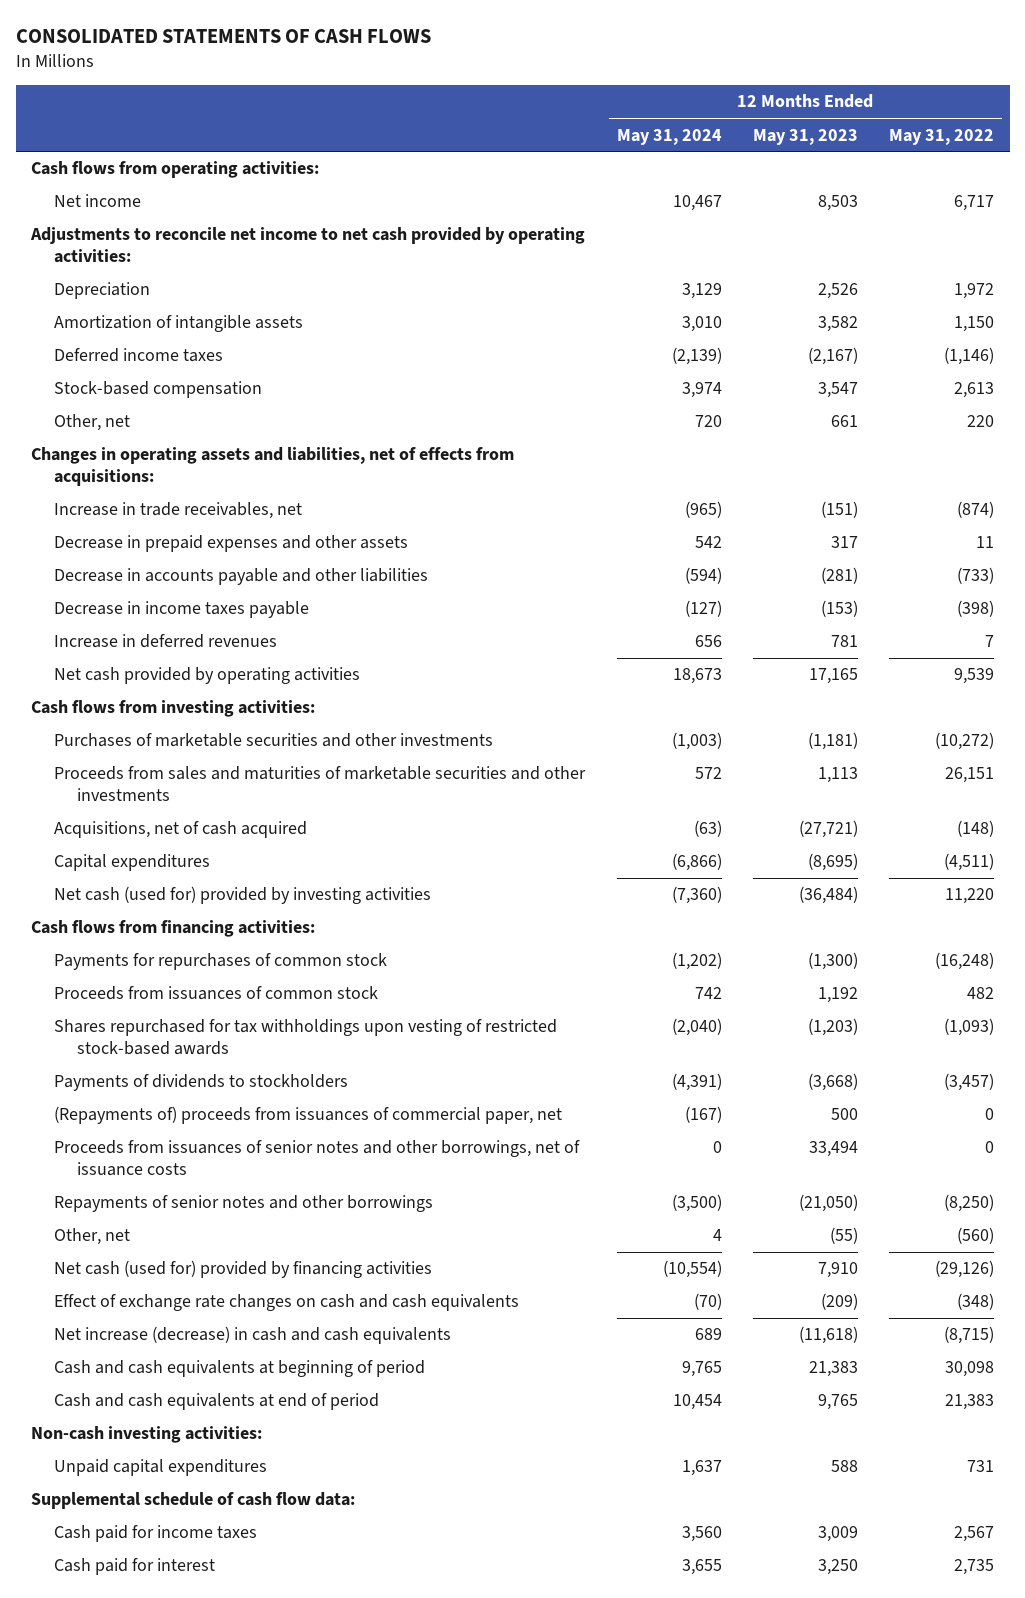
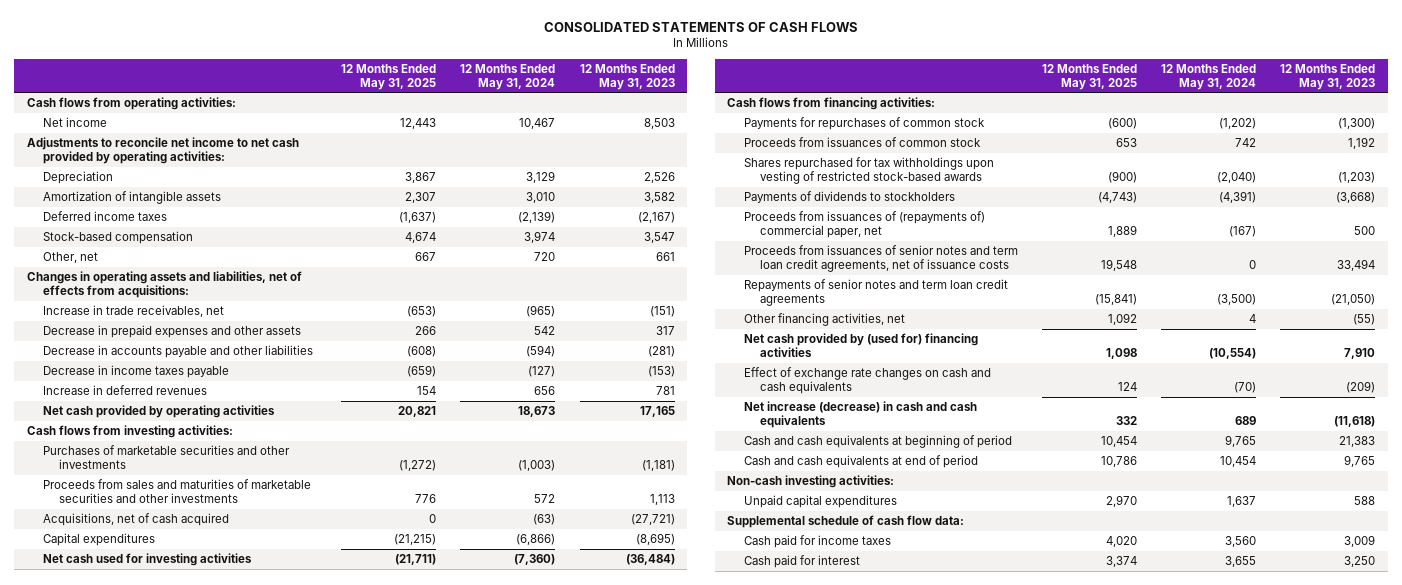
- | 12 Months Ended May 31, 2024 | 12 Months Ended May 31, 2023 | 12 Months Ended May 31, 2022
+ | 12 Months Ended May 31, 2025 | 12 Months Ended May 31, 2024 | 12 Months Ended May 31, 2023
- Net cash (used for) provided by investing activities | (7,360) | (36,484) | 11,220
+ Net cash used for investing activities | (21,711) | (7,360) | (36,484)
- (Repayments of) proceeds from issuances of commercial paper, net | (167) | 500 | 0
- Proceeds from issuances of senior notes and other borrowings, net of issuance costs | 0 | 33,494 | 0
- Repayments of senior notes and other borrowings | (3,500) | (21,050) | (8,250)
- Other, net | 4 | (55) | (560)
- Net cash (used for) provided by financing activities | (10,554) | 7,910 | (29,126)
+ Proceeds from issuances of (repayments of) commercial paper, net | 1,889 | (167) | 500
+ Proceeds from issuances of senior notes and term loan credit agreements, net of issuance costs | 19,548 | 0 | 33,494
+ Repayments of senior notes and term loan credit agreements | (15,841) | (3,500) | (21,050)
+ Other financing activities, net | 1,092 | 4 | (55)
+ Net cash provided by (used for) financing activities | 1,098 | (10,554) | 7,910

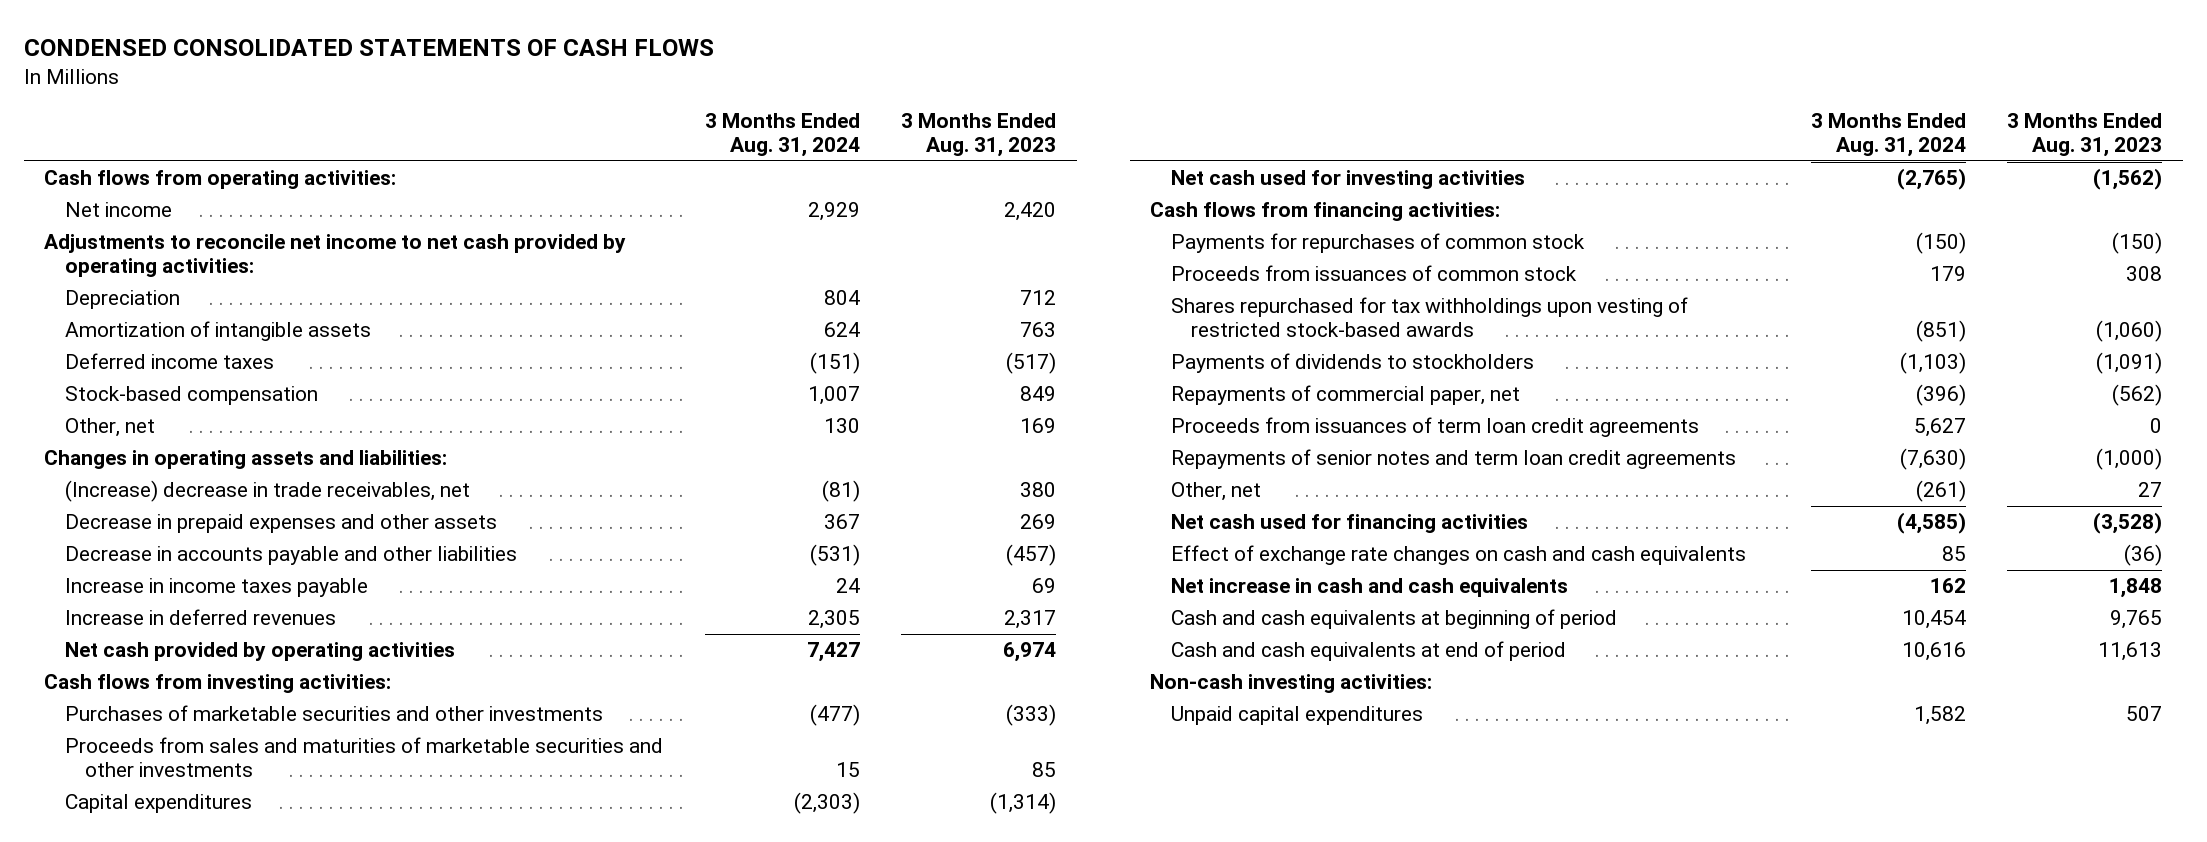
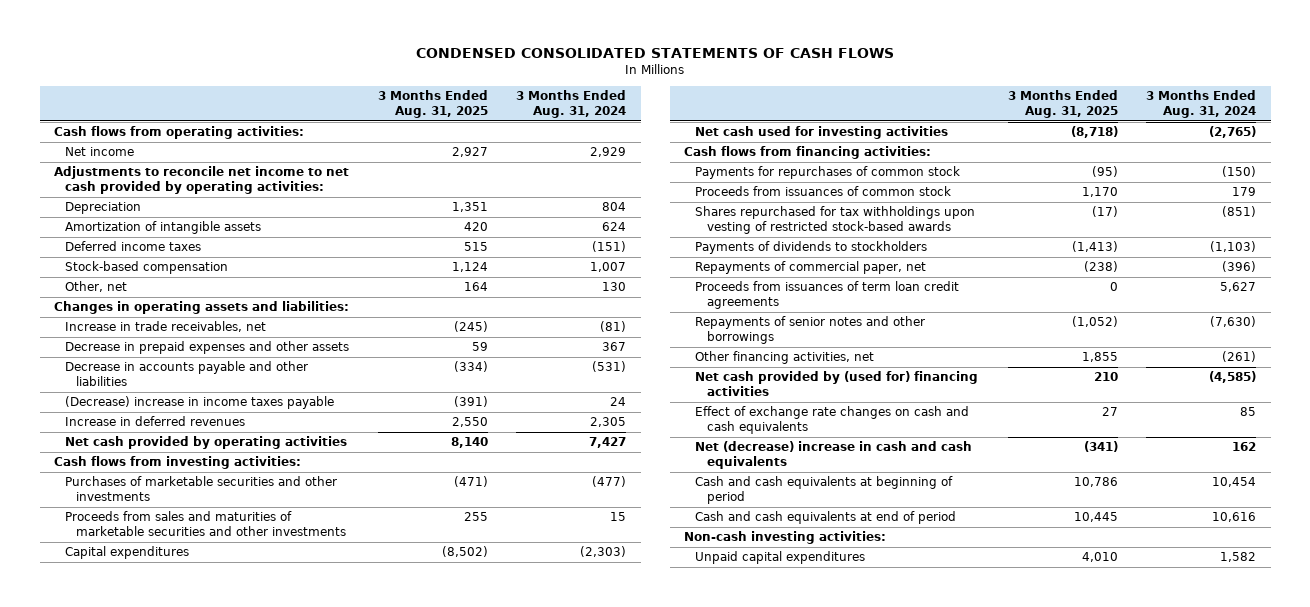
- | 3 Months Ended Aug. 31, 2024 | 3 Months Ended Aug. 31, 2023
+ | 3 Months Ended Aug. 31, 2025 | 3 Months Ended Aug. 31, 2024
- (Increase) decrease in trade receivables, net | (81) | 380
+ Increase in trade receivables, net | (245) | (81)
- Increase in income taxes payable | 24 | 69
+ (Decrease) increase in income taxes payable | (391) | 24
- Repayments of senior notes and term loan credit agreements | (7,630) | (1,000)
- Other, net | (261) | 27
- Net cash used for financing activities | (4,585) | (3,528)
+ Repayments of senior notes and other borrowings | (1,052) | (7,630)
+ Other financing activities, net | 1,855 | (261)
+ Net cash provided by (used for) financing activities | 210 | (4,585)
- Net increase in cash and cash equivalents | 162 | 1,848
+ Net (decrease) increase in cash and cash equivalents | (341) | 162

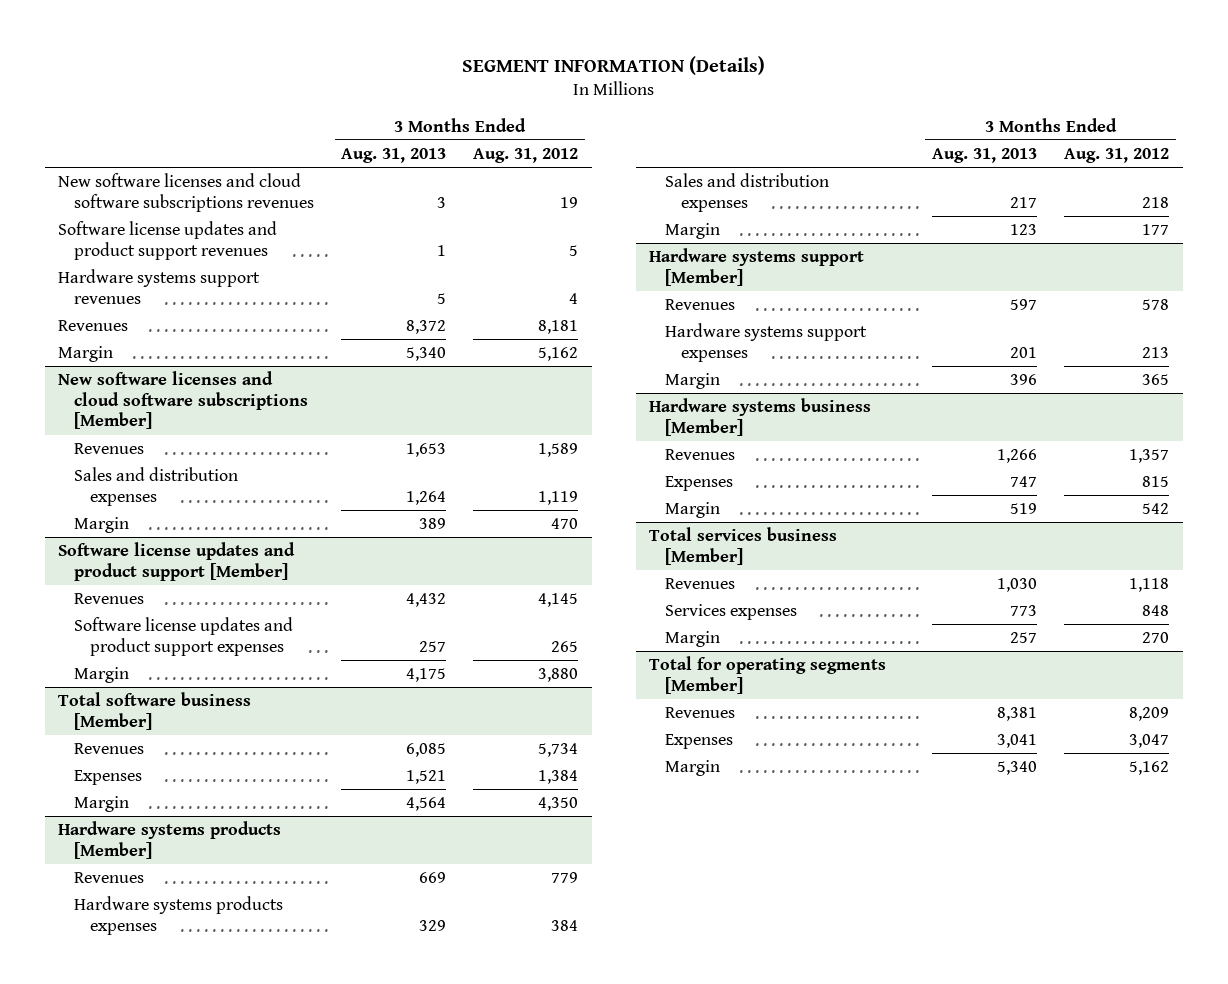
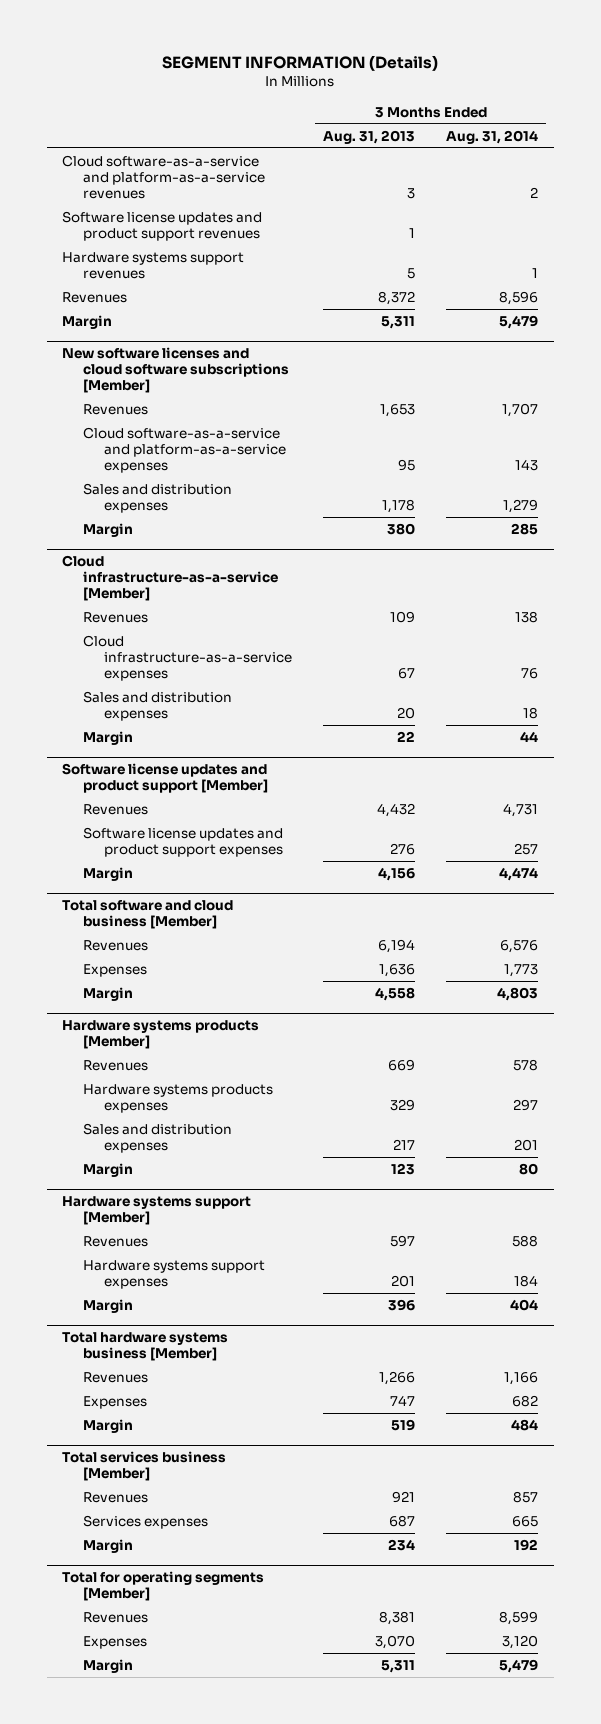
- | 3 Months Ended Aug. 31, 2013 | 3 Months Ended Aug. 31, 2012
+ | 3 Months Ended Aug. 31, 2013 | 3 Months Ended Aug. 31, 2014
- New software licenses and cloud software subscriptions revenues | 3 | 19
+ Cloud software-as-a-service and platform-as-a-service revenues | 3 | 2
- Margin | 5,340 | 5,162
+ Margin | 5,311 | 5,479
@ New software licenses and cloud software subscriptions [Member]
- Sales and distribution expenses | 1,264 | 1,119
- Margin | 389 | 470
+ Cloud software-as-a-service and platform-as-a-service expenses | 95 | 143
+ Sales and distribution expenses | 1,178 | 1,279
+ Margin | 380 | 285
+ Cloud infrastructure-as-a-service [Member]
+ Revenues | 109 | 138
+ Cloud infrastructure-as-a-service expenses | 67 | 76
+ Sales and distribution expenses | 20 | 18
+ Margin | 22 | 44
@ Software license updates and product support [Member]
- Software license updates and product support expenses | 257 | 265
- Margin | 4,175 | 3,880
- Total software business [Member]
- Revenues | 6,085 | 5,734
- Expenses | 1,521 | 1,384
- Margin | 4,564 | 4,350
@ Software license updates and product support [Member]
+ Software license updates and product support expenses | 276 | 257
+ Margin | 4,156 | 4,474
+ Total software and cloud business [Member]
+ Revenues | 6,194 | 6,576
+ Expenses | 1,636 | 1,773
+ Margin | 4,558 | 4,803
- Hardware systems business [Member]
+ Total hardware systems business [Member]
@ Total services business [Member]
- Revenues | 1,030 | 1,118
- Services expenses | 773 | 848
- Margin | 257 | 270
+ Revenues | 921 | 857
+ Services expenses | 687 | 665
+ Margin | 234 | 192
@ Total for operating segments [Member]
- Expenses | 3,041 | 3,047
- Margin | 5,340 | 5,162
+ Expenses | 3,070 | 3,120
+ Margin | 5,311 | 5,479

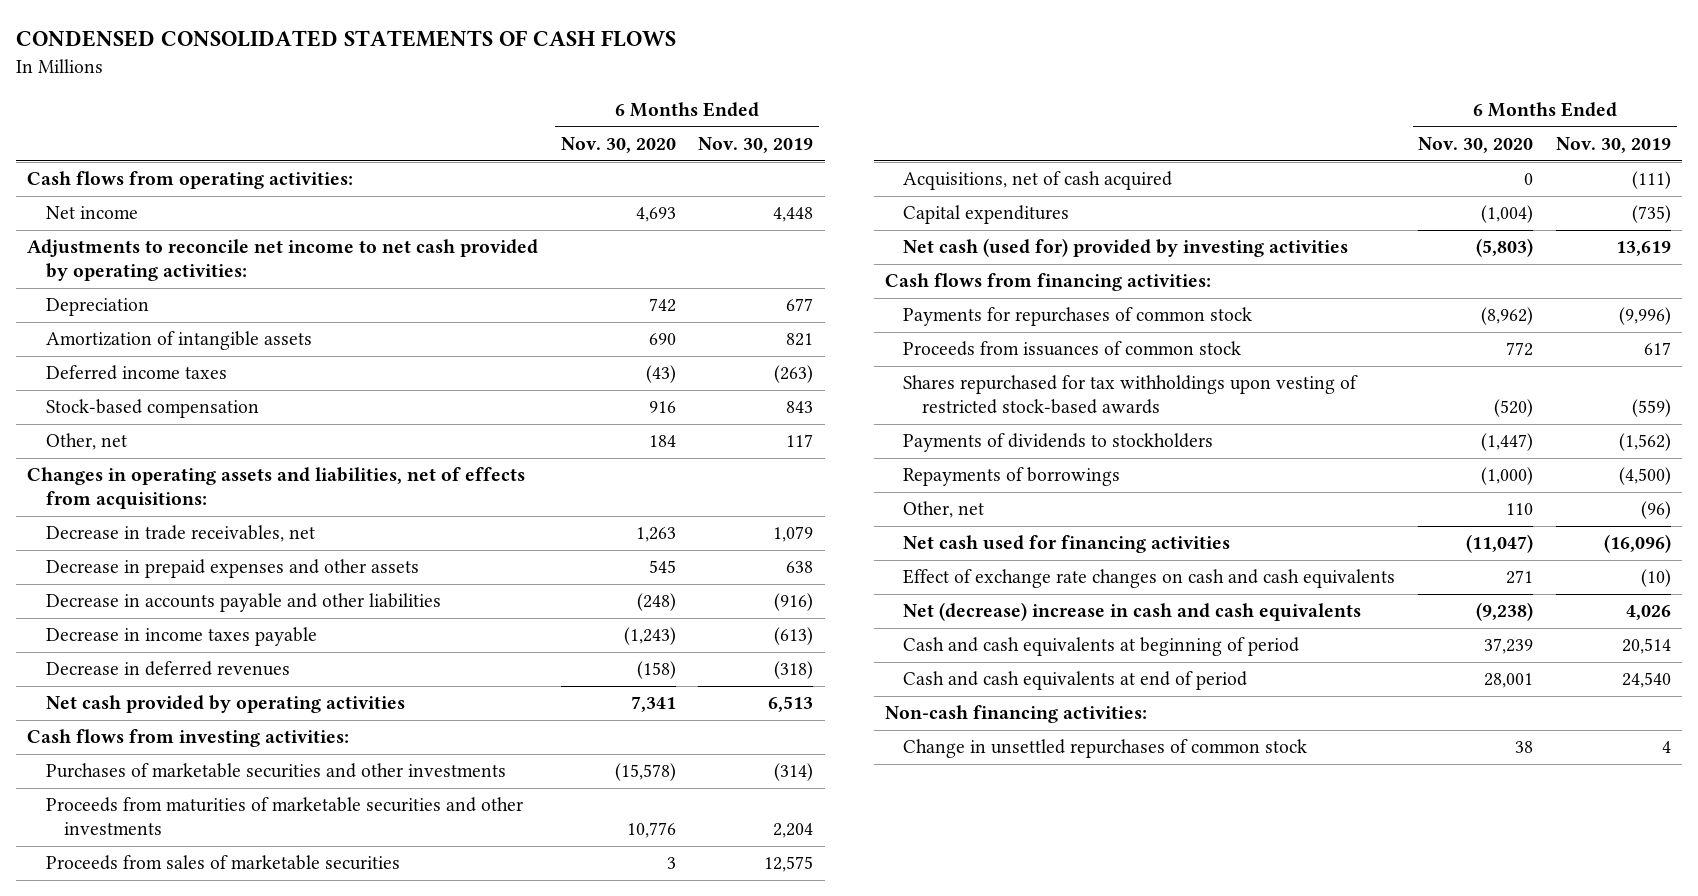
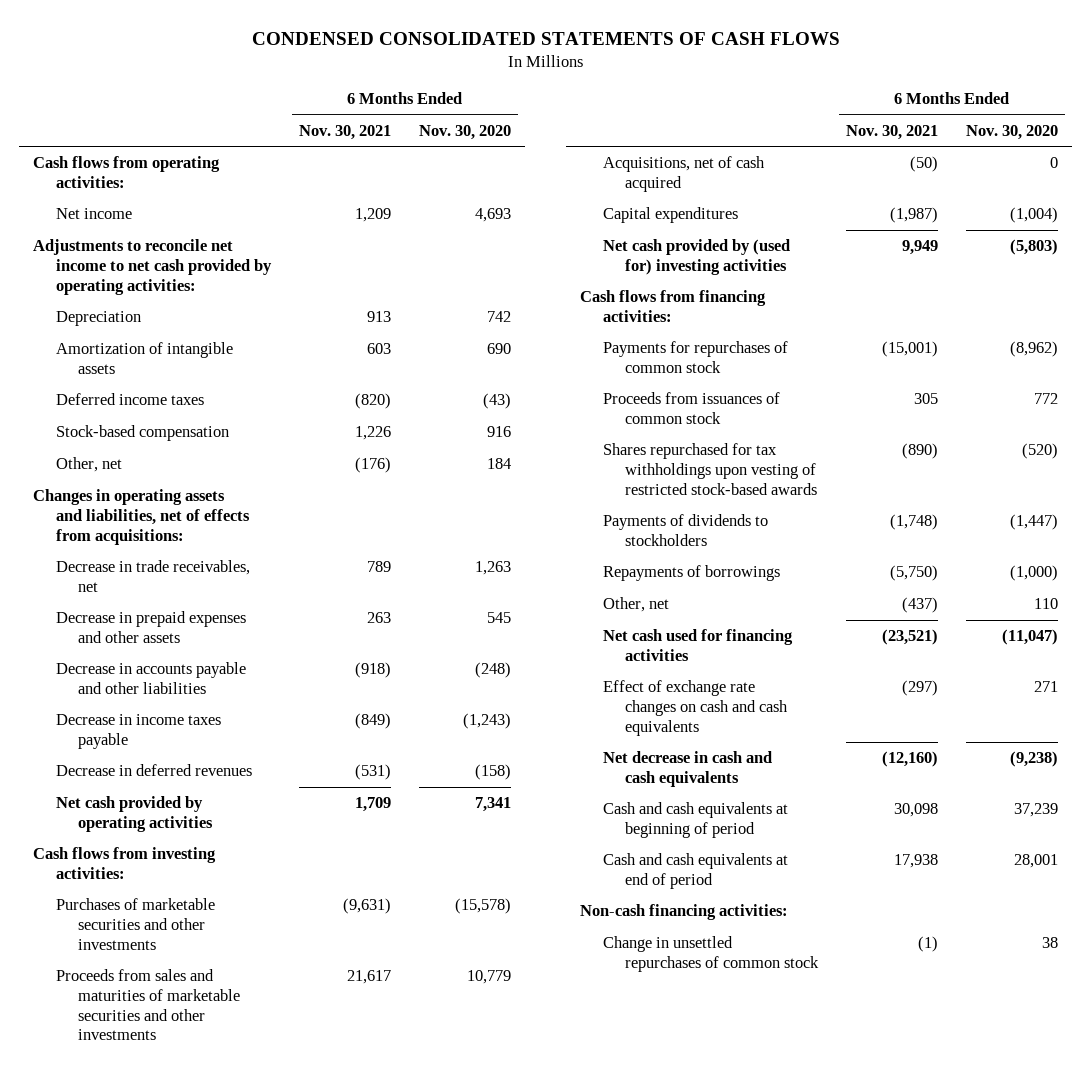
- | 6 Months Ended Nov. 30, 2020 | 6 Months Ended Nov. 30, 2019
+ | 6 Months Ended Nov. 30, 2021 | 6 Months Ended Nov. 30, 2020
- Proceeds from maturities of marketable securities and other investments | 10,776 | 2,204
- Proceeds from sales of marketable securities | 3 | 12,575
+ Proceeds from sales and maturities of marketable securities and other investments | 21,617 | 10,779
- Net cash (used for) provided by investing activities | (5,803) | 13,619
+ Net cash provided by (used for) investing activities | 9,949 | (5,803)
- Net (decrease) increase in cash and cash equivalents | (9,238) | 4,026
+ Net decrease in cash and cash equivalents | (12,160) | (9,238)

